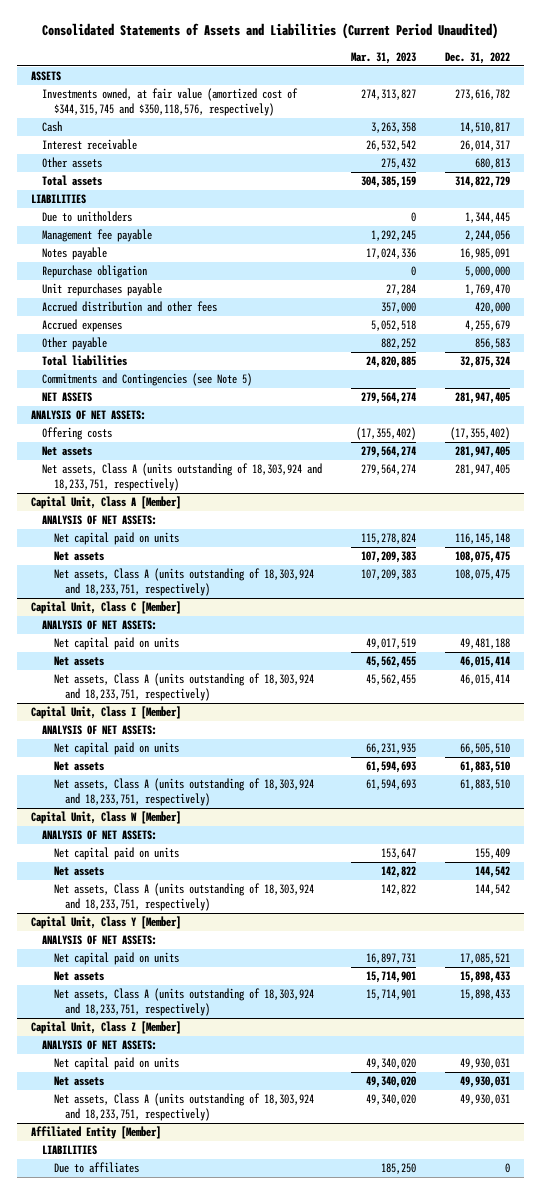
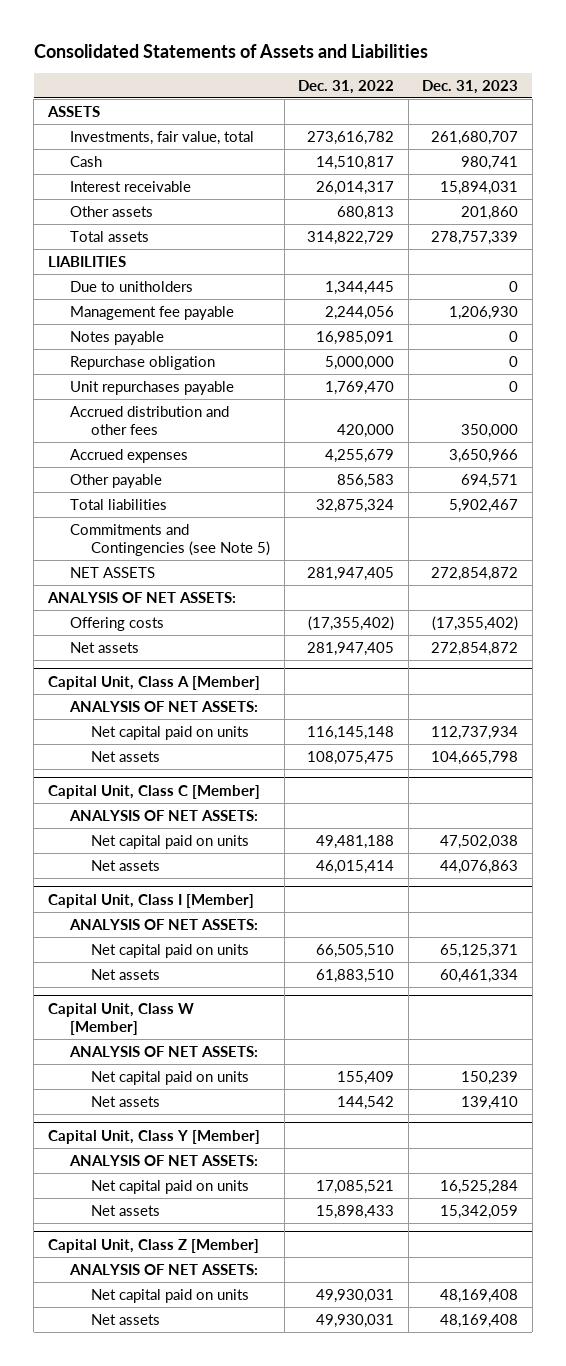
- Consolidated Statements of Assets and Liabilities (Current Period Unaudited)
+ Consolidated Statements of Assets and Liabilities
- | Mar. 31, 2023 | Dec. 31, 2022
+ | Dec. 31, 2022 | Dec. 31, 2023
- Investments owned, at fair value (amortized cost of $344,315,745 and $350,118,576, respectively) | 274,313,827 | 273,616,782
+ Investments, fair value, total | 273,616,782 | 261,680,707
- Net assets, Class A (units outstanding of 18,303,924 and 18,233,751, respectively) | 279,564,274 | 281,947,405
@ Capital Unit, Class A [Member]
- Net assets, Class A (units outstanding of 18,303,924 and 18,233,751, respectively) | 107,209,383 | 108,075,475
@ Capital Unit, Class C [Member]
- Net assets, Class A (units outstanding of 18,303,924 and 18,233,751, respectively) | 45,562,455 | 46,015,414
@ Capital Unit, Class I [Member]
- Net assets, Class A (units outstanding of 18,303,924 and 18,233,751, respectively) | 61,594,693 | 61,883,510
@ Capital Unit, Class W [Member]
- Net assets, Class A (units outstanding of 18,303,924 and 18,233,751, respectively) | 142,822 | 144,542
@ Capital Unit, Class Y [Member]
- Net assets, Class A (units outstanding of 18,303,924 and 18,233,751, respectively) | 15,714,901 | 15,898,433
@ Capital Unit, Class Z [Member]
- Net assets, Class A (units outstanding of 18,303,924 and 18,233,751, respectively) | 49,340,020 | 49,930,031
- Affiliated Entity [Member]
- LIABILITIES
- Due to affiliates | 185,250 | 0

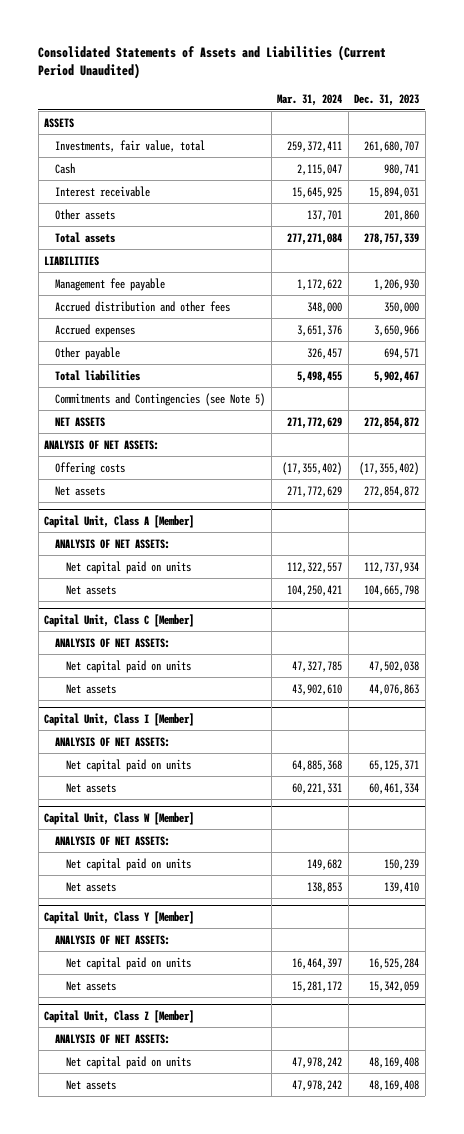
- Consolidated Statements of Assets and Liabilities
+ Consolidated Statements of Assets and Liabilities (Current Period Unaudited)
- | Dec. 31, 2022 | Dec. 31, 2023
+ | Mar. 31, 2024 | Dec. 31, 2023
- Due to unitholders | 1,344,445 | 0
- Notes payable | 16,985,091 | 0
- Repurchase obligation | 5,000,000 | 0
- Unit repurchases payable | 1,769,470 | 0

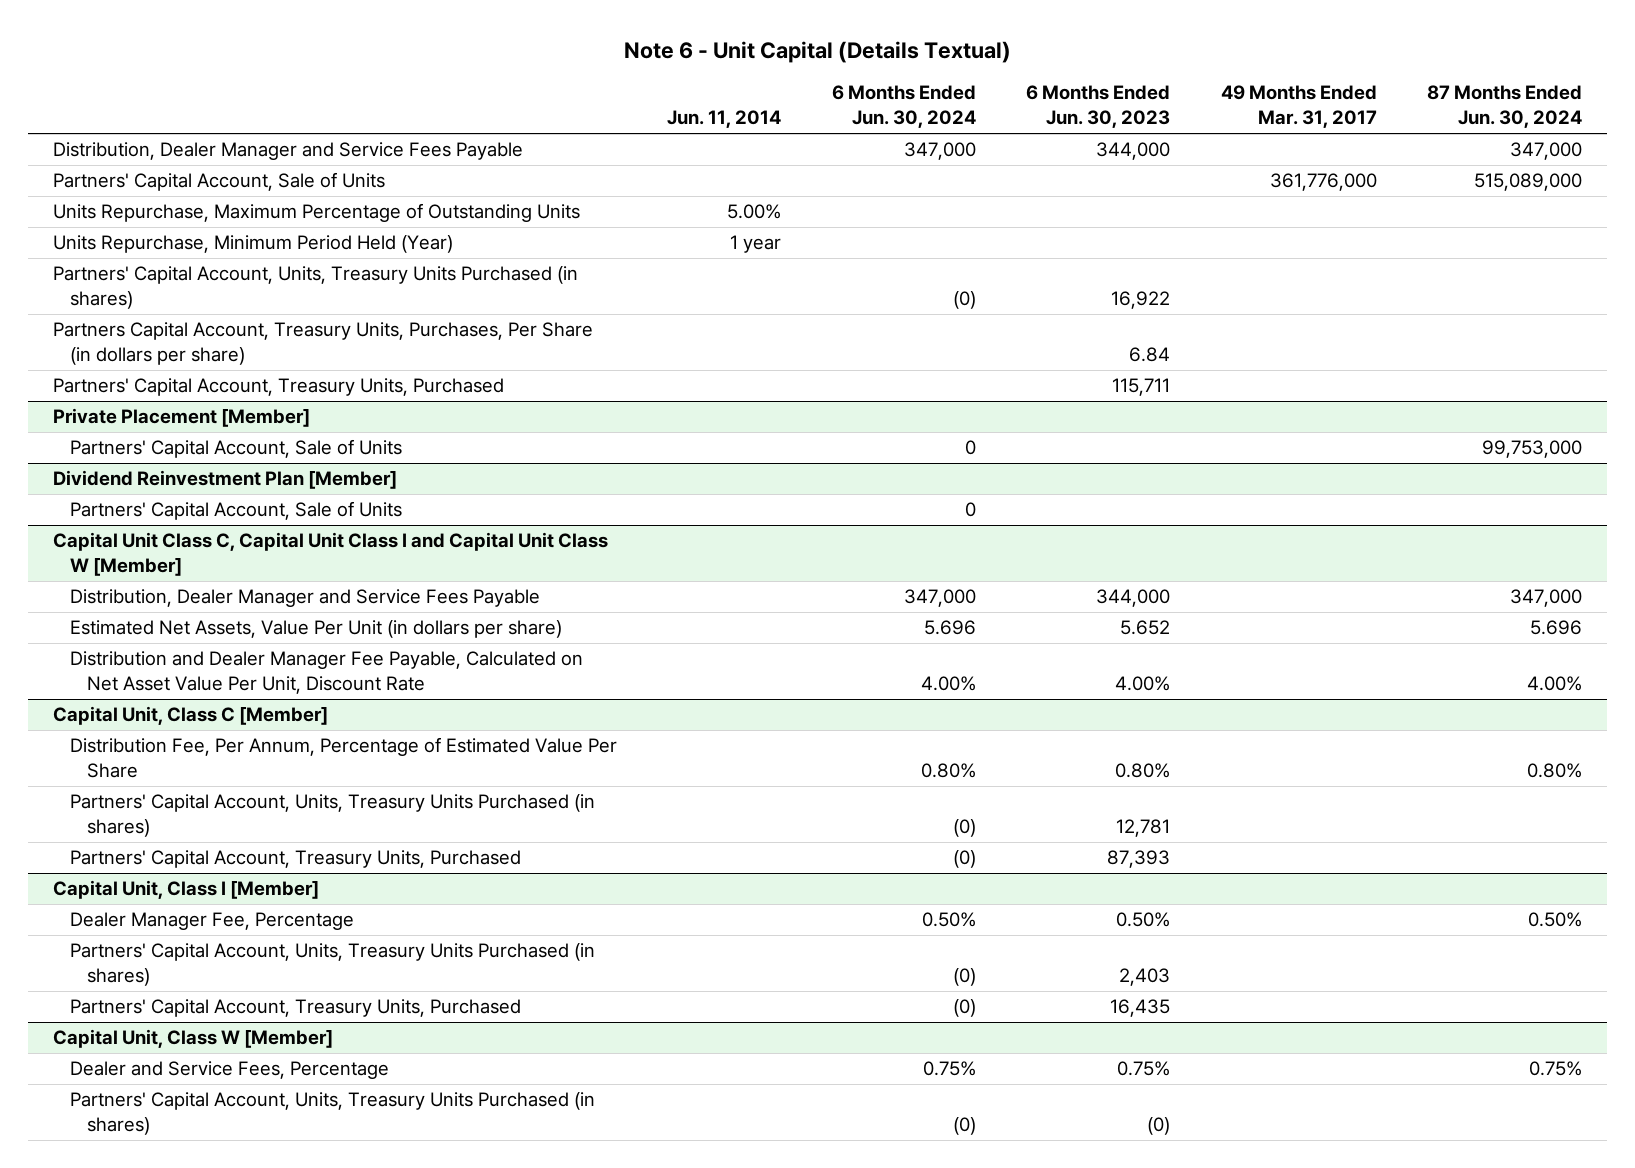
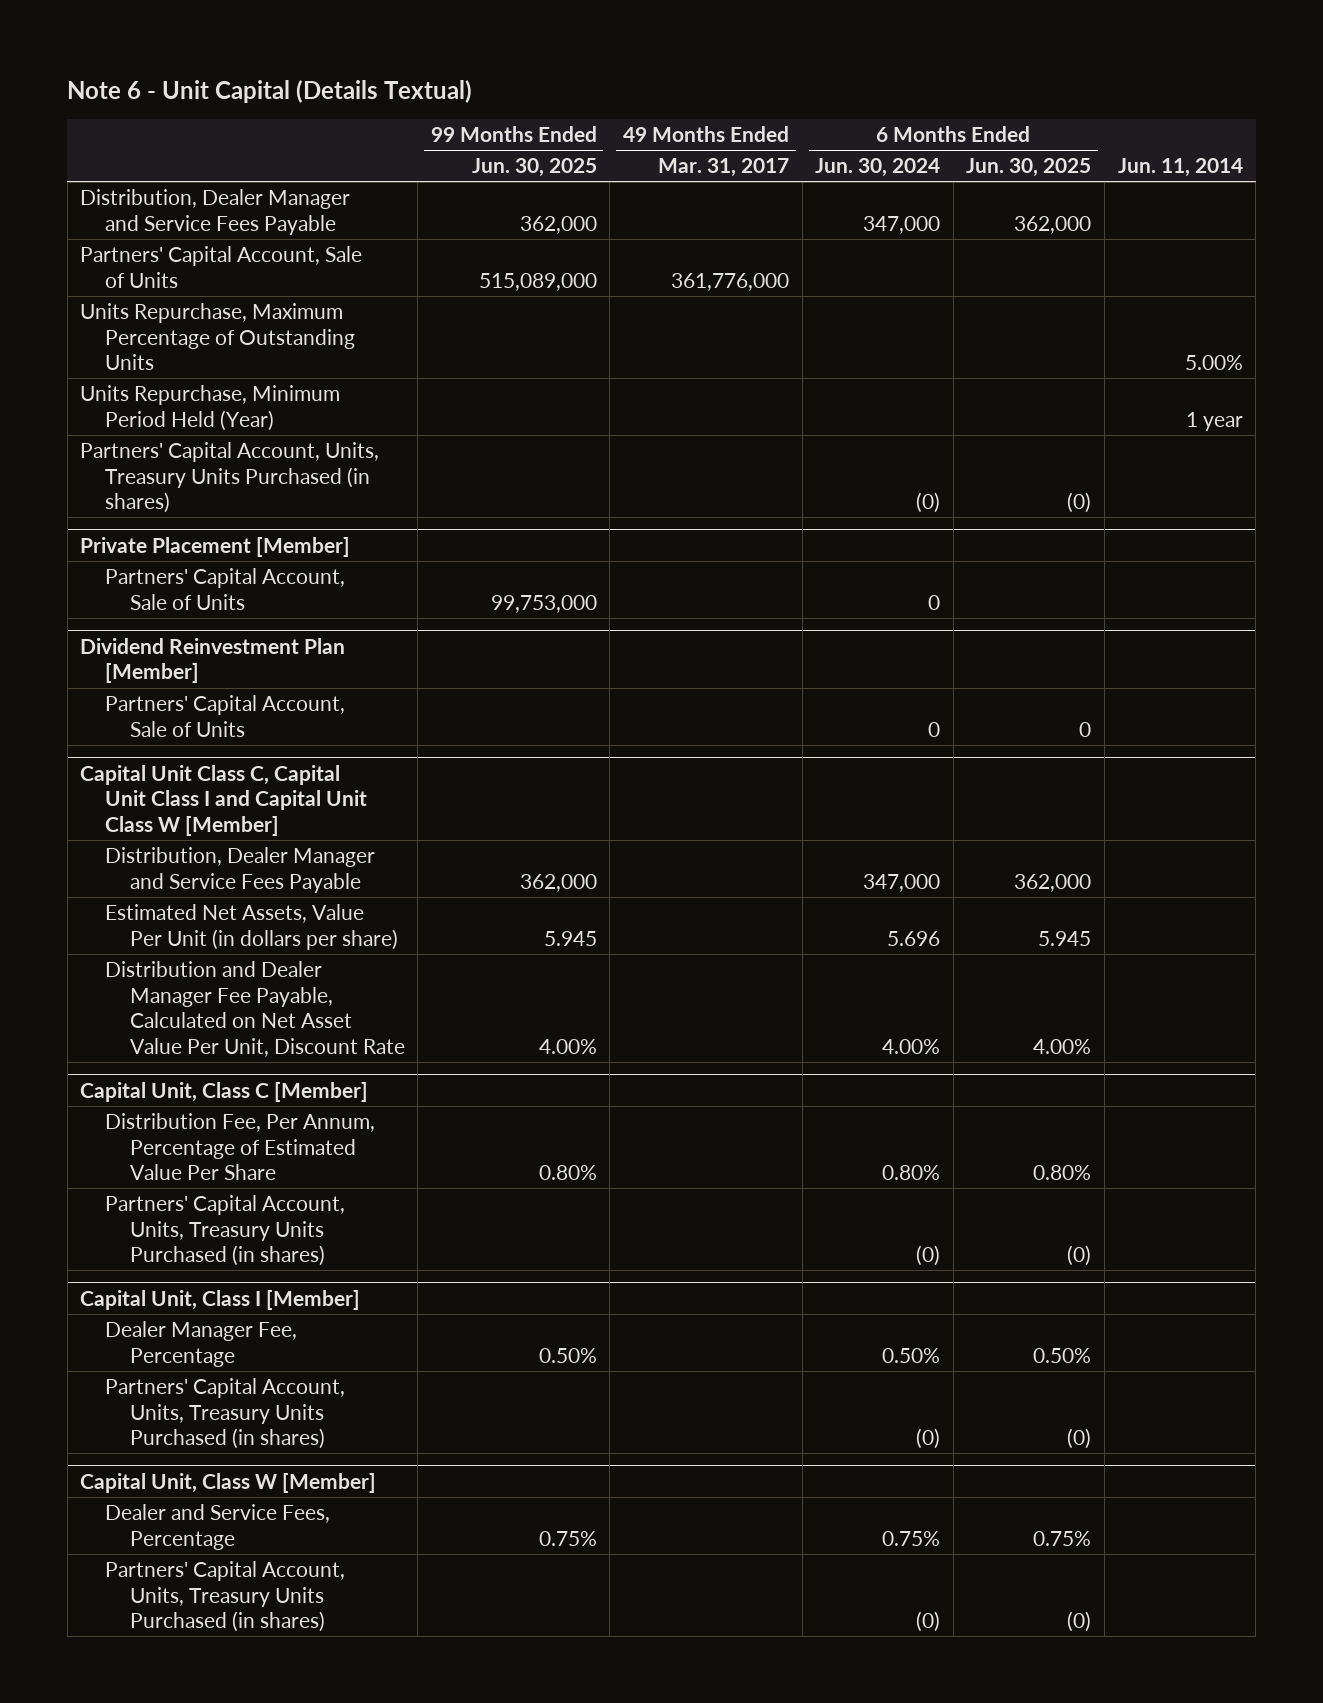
- | Jun. 11, 2014 | 6 Months Ended Jun. 30, 2024 | 6 Months Ended Jun. 30, 2023 | 49 Months Ended Mar. 31, 2017 | 87 Months Ended Jun. 30, 2024
+ | 99 Months Ended Jun. 30, 2025 | 49 Months Ended Mar. 31, 2017 | 6 Months Ended Jun. 30, 2024 | 6 Months Ended Jun. 30, 2025 | Jun. 11, 2014
- Partners Capital Account, Treasury Units, Purchases, Per Share (in dollars per share) | | | 6.84 | |
- Partners' Capital Account, Treasury Units, Purchased | | | 115,711 | |
@ Capital Unit, Class C [Member]
- Partners' Capital Account, Treasury Units, Purchased | | (0) | 87,393 | |
@ Capital Unit, Class I [Member]
- Partners' Capital Account, Treasury Units, Purchased | | (0) | 16,435 | |

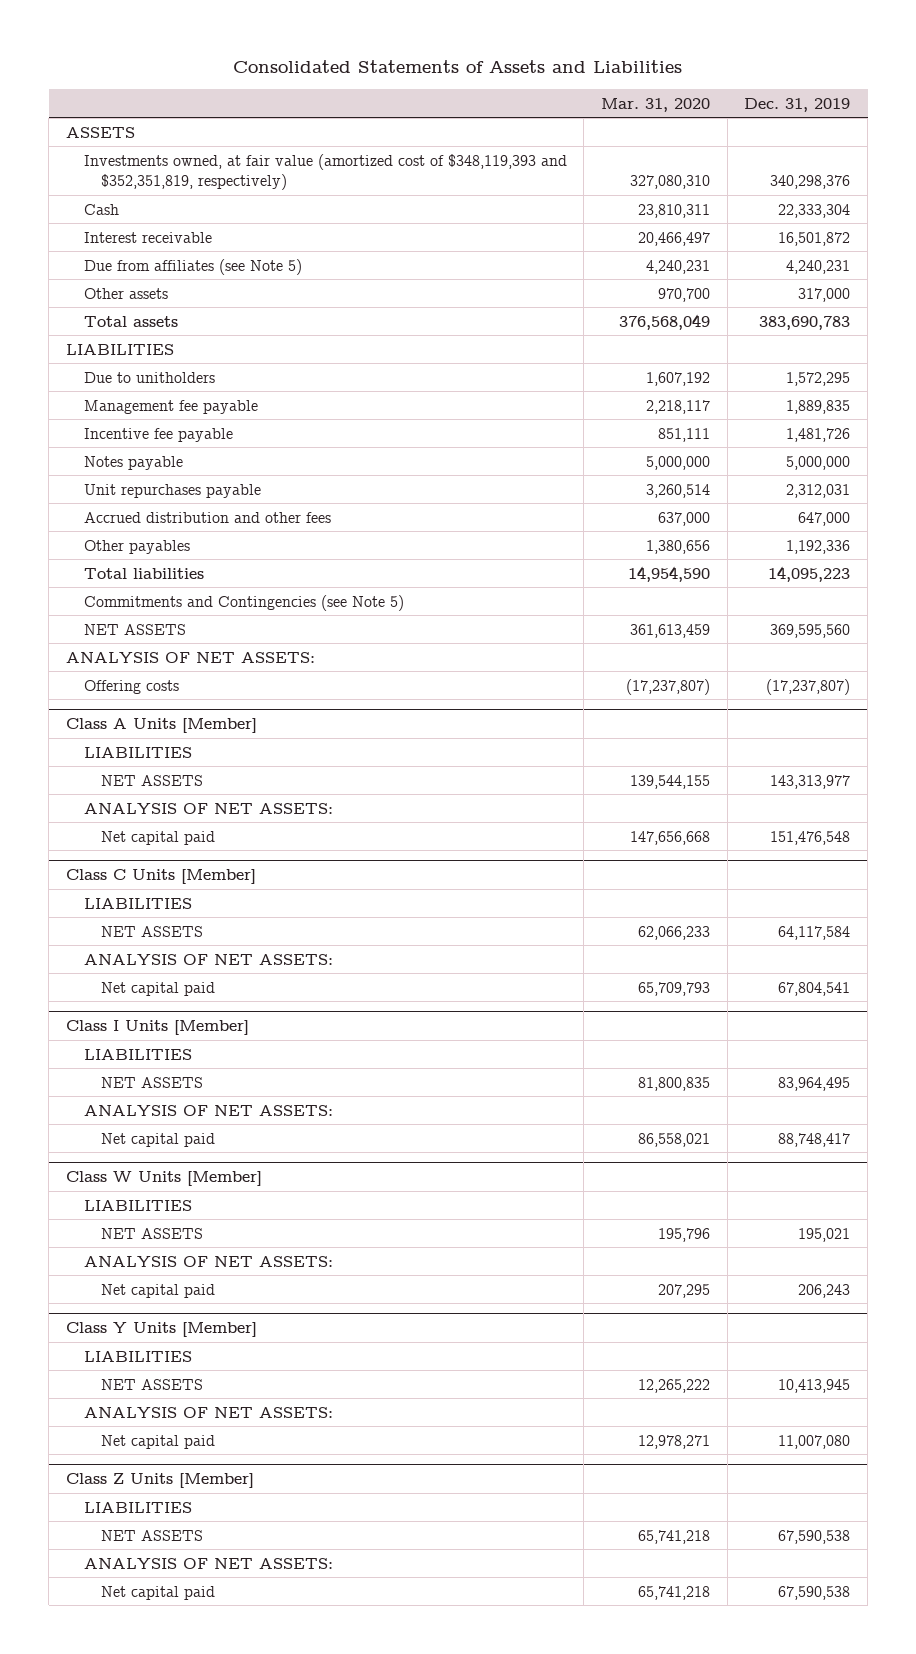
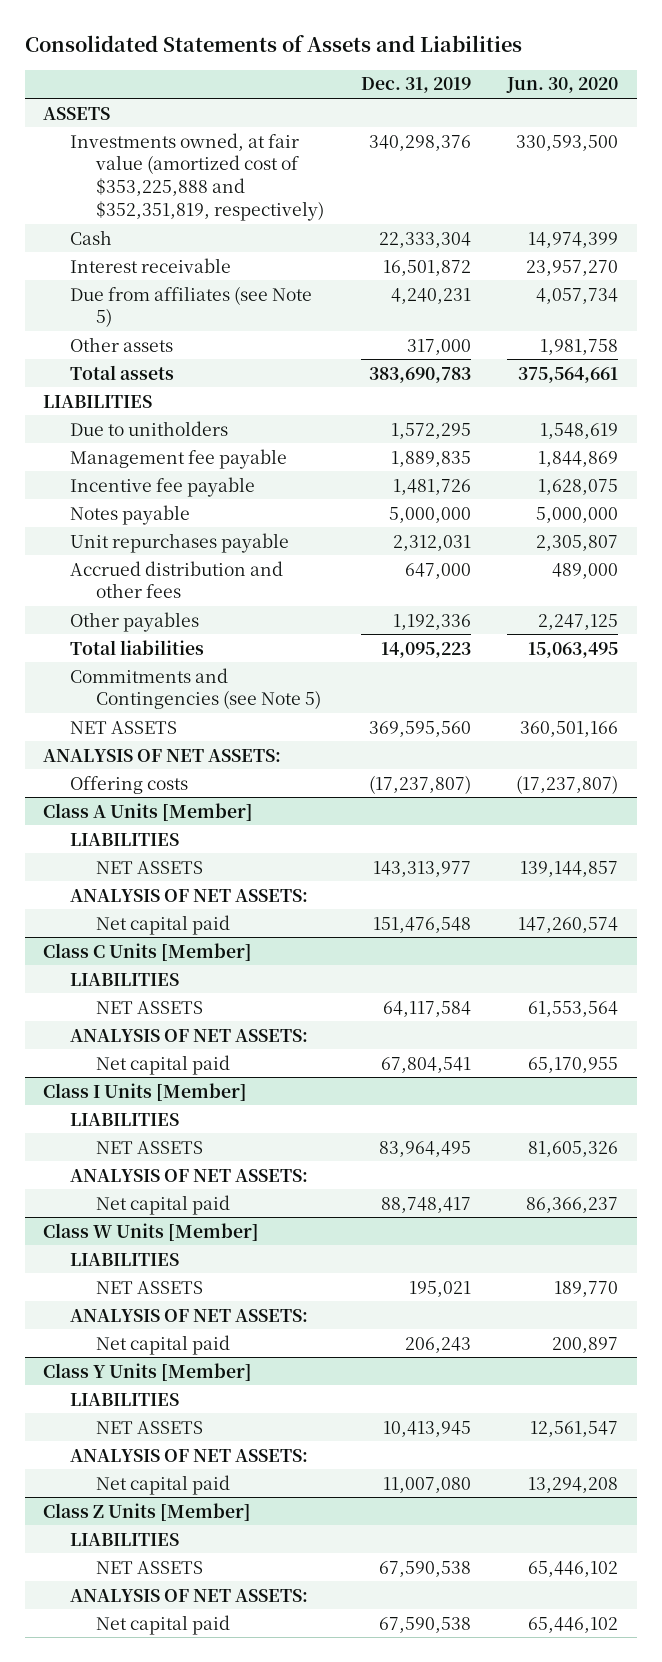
- | Mar. 31, 2020 | Dec. 31, 2019
+ | Dec. 31, 2019 | Jun. 30, 2020
- Investments owned, at fair value (amortized cost of $348,119,393 and $352,351,819, respectively) | 327,080,310 | 340,298,376
+ Investments owned, at fair value (amortized cost of $353,225,888 and $352,351,819, respectively) | 340,298,376 | 330,593,500

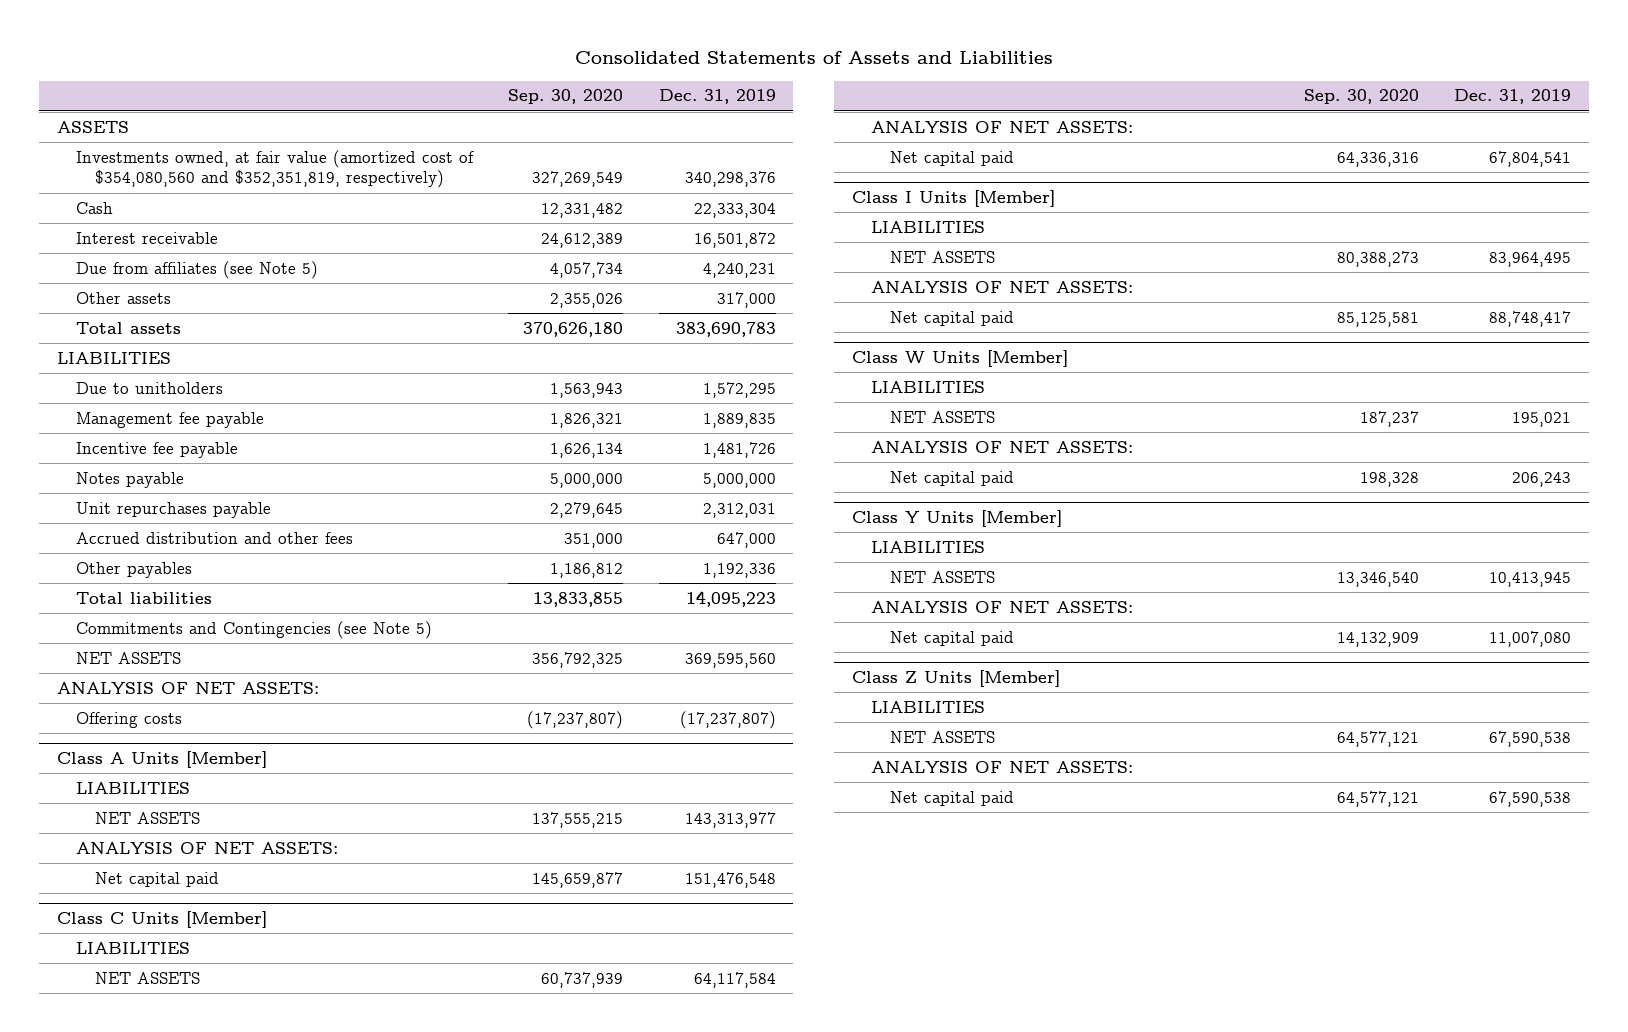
- | Dec. 31, 2019 | Jun. 30, 2020
+ | Sep. 30, 2020 | Dec. 31, 2019
- Investments owned, at fair value (amortized cost of $353,225,888 and $352,351,819, respectively) | 340,298,376 | 330,593,500
+ Investments owned, at fair value (amortized cost of $354,080,560 and $352,351,819, respectively) | 327,269,549 | 340,298,376

